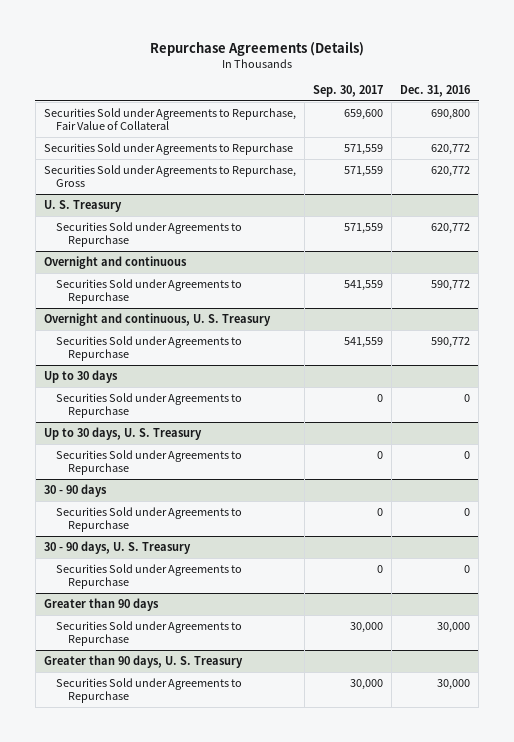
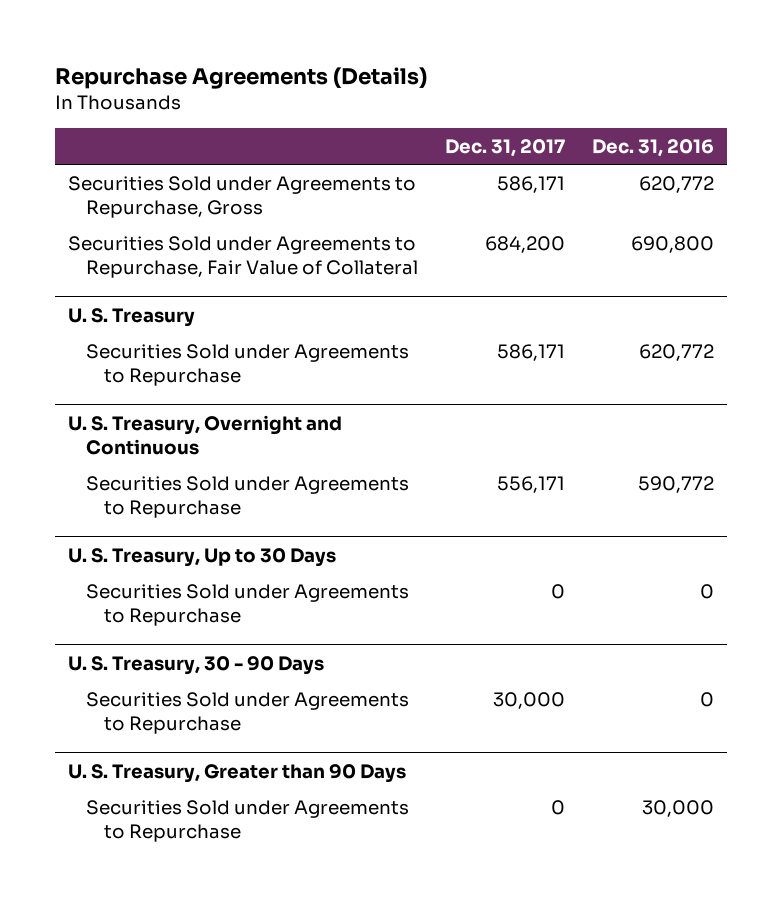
- | Sep. 30, 2017 | Dec. 31, 2016
+ | Dec. 31, 2017 | Dec. 31, 2016
- Securities Sold under Agreements to Repurchase | 571,559 | 620,772
moved down: Securities Sold under Agreements to Repurchase, Fair Value of Collateral | 684,200 | 690,800
- Overnight and continuous
- Securities Sold under Agreements to Repurchase | 541,559 | 590,772
- Overnight and continuous, U. S. Treasury
+ U. S. Treasury, Overnight and Continuous
- Up to 30 days
- Securities Sold under Agreements to Repurchase | 0 | 0
- Up to 30 days, U. S. Treasury
- Securities Sold under Agreements to Repurchase | 0 | 0
- 30 - 90 days
+ U. S. Treasury, Up to 30 Days
- 30 - 90 days, U. S. Treasury
+ U. S. Treasury, 30 - 90 Days
- Greater than 90 days
- Securities Sold under Agreements to Repurchase | 30,000 | 30,000
- Greater than 90 days, U. S. Treasury
+ U. S. Treasury, Greater than 90 Days

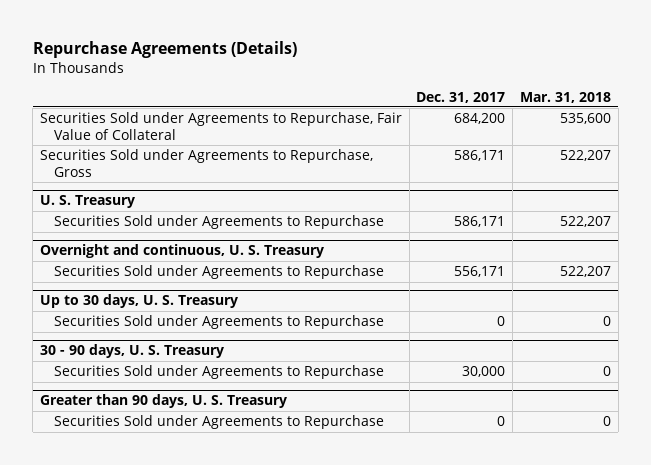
- | Dec. 31, 2017 | Dec. 31, 2016
+ | Dec. 31, 2017 | Mar. 31, 2018
moved down: Securities Sold under Agreements to Repurchase, Gross | 586,171 | 522,207
- U. S. Treasury, Overnight and Continuous
+ Overnight and continuous, U. S. Treasury
- U. S. Treasury, Up to 30 Days
+ Up to 30 days, U. S. Treasury
- U. S. Treasury, 30 - 90 Days
+ 30 - 90 days, U. S. Treasury
- U. S. Treasury, Greater than 90 Days
+ Greater than 90 days, U. S. Treasury

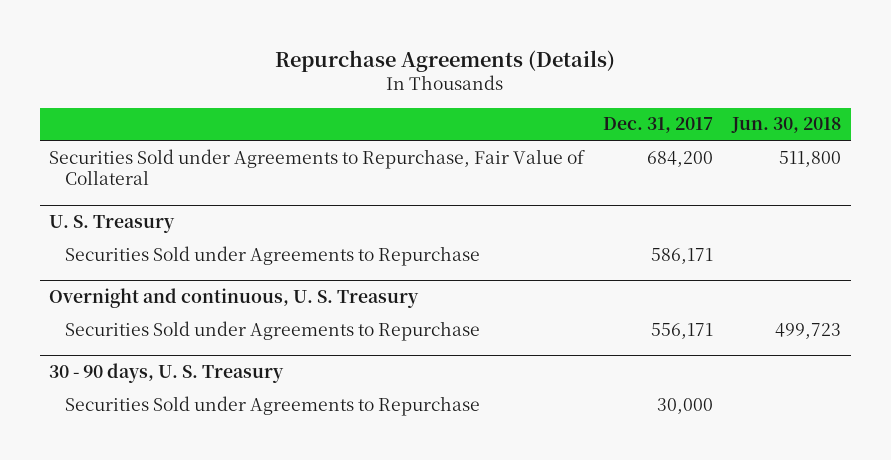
- | Dec. 31, 2017 | Mar. 31, 2018
+ | Dec. 31, 2017 | Jun. 30, 2018
- Securities Sold under Agreements to Repurchase, Gross | 586,171 | 522,207
- Up to 30 days, U. S. Treasury
- Securities Sold under Agreements to Repurchase | 0 | 0
- Greater than 90 days, U. S. Treasury
- Securities Sold under Agreements to Repurchase | 0 | 0

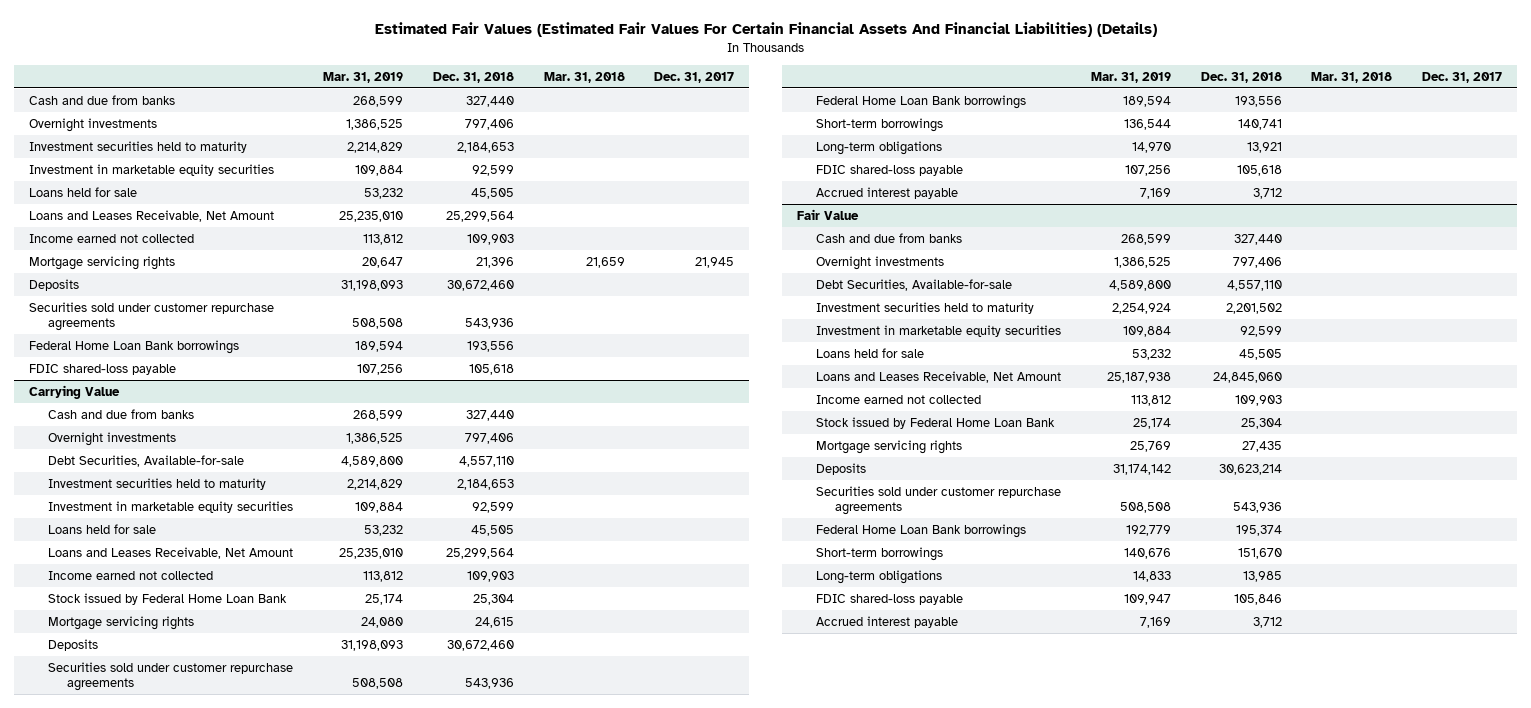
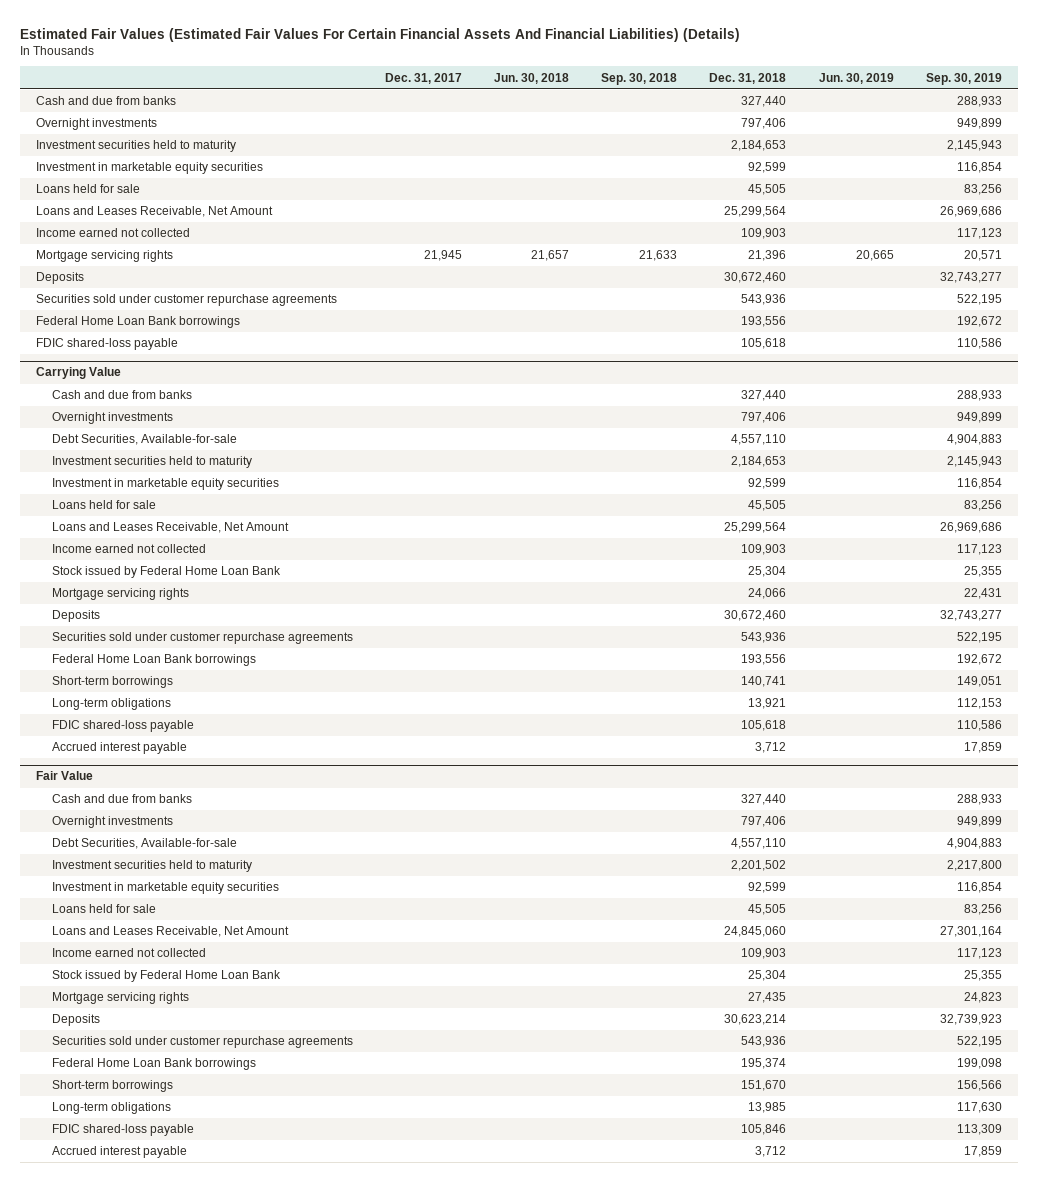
- | Mar. 31, 2019 | Dec. 31, 2018 | Mar. 31, 2018 | Dec. 31, 2017
+ | Dec. 31, 2017 | Jun. 30, 2018 | Sep. 30, 2018 | Dec. 31, 2018 | Jun. 30, 2019 | Sep. 30, 2019
@ Carrying Value
- Mortgage servicing rights | 24,080 | 24,615 | |
+ Mortgage servicing rights | | | | 24,066 | | 22,431

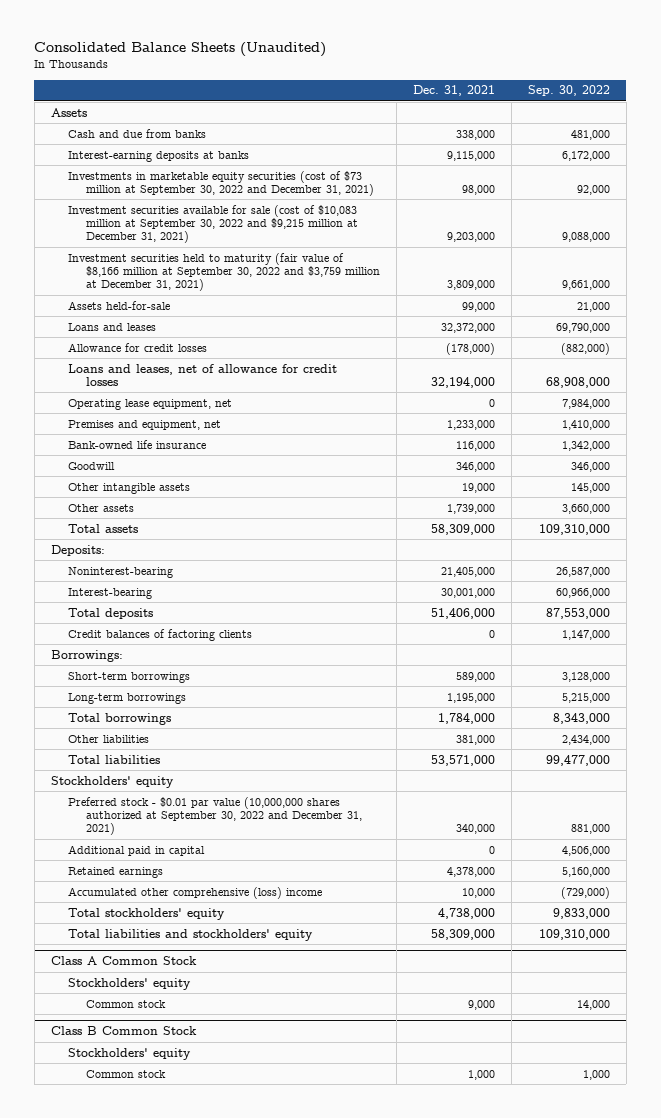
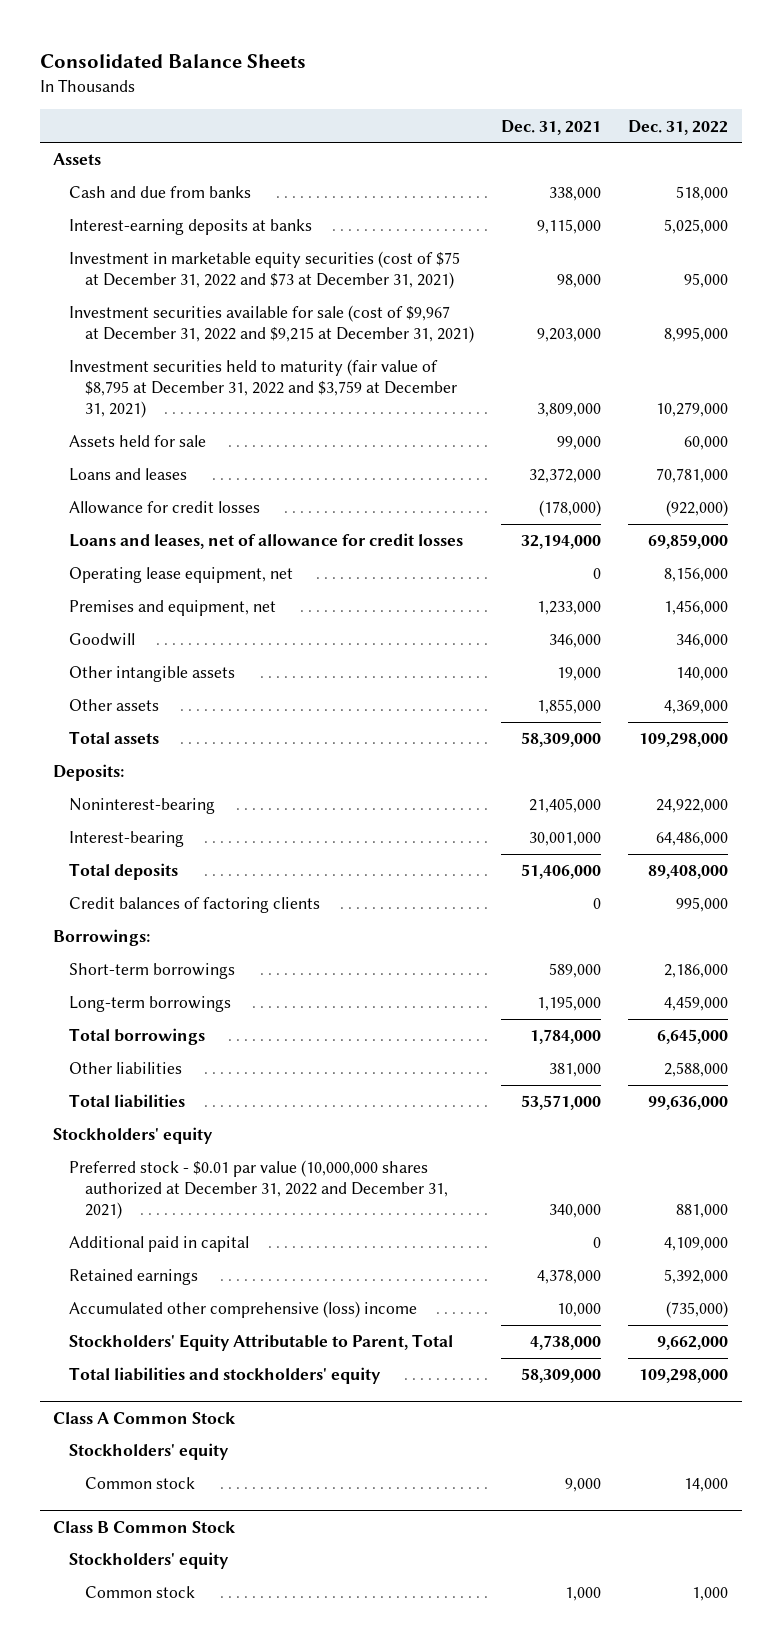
- Consolidated Balance Sheets (Unaudited)
+ Consolidated Balance Sheets
- | Dec. 31, 2021 | Sep. 30, 2022
+ | Dec. 31, 2021 | Dec. 31, 2022
- Investments in marketable equity securities (cost of $73 million at September 30, 2022 and December 31, 2021) | 98,000 | 92,000
- Investment securities available for sale (cost of $10,083 million at September 30, 2022 and $9,215 million at December 31, 2021) | 9,203,000 | 9,088,000
- Investment securities held to maturity (fair value of $8,166 million at September 30, 2022 and $3,759 million at December 31, 2021) | 3,809,000 | 9,661,000
- Assets held-for-sale | 99,000 | 21,000
+ Investment in marketable equity securities (cost of $75 at December 31, 2022 and $73 at December 31, 2021) | 98,000 | 95,000
+ Investment securities available for sale (cost of $9,967 at December 31, 2022 and $9,215 at December 31, 2021) | 9,203,000 | 8,995,000
+ Investment securities held to maturity (fair value of $8,795 at December 31, 2022 and $3,759 at December 31, 2021) | 3,809,000 | 10,279,000
+ Assets held for sale | 99,000 | 60,000
- Bank-owned life insurance | 116,000 | 1,342,000
- Other assets | 1,739,000 | 3,660,000
+ Other assets | 1,855,000 | 4,369,000
- Preferred stock - $0.01 par value (10,000,000 shares authorized at September 30, 2022 and December 31, 2021) | 340,000 | 881,000
+ Preferred stock - $0.01 par value (10,000,000 shares authorized at December 31, 2022 and December 31, 2021) | 340,000 | 881,000
- Total stockholders' equity | 4,738,000 | 9,833,000
+ Stockholders' Equity Attributable to Parent, Total | 4,738,000 | 9,662,000

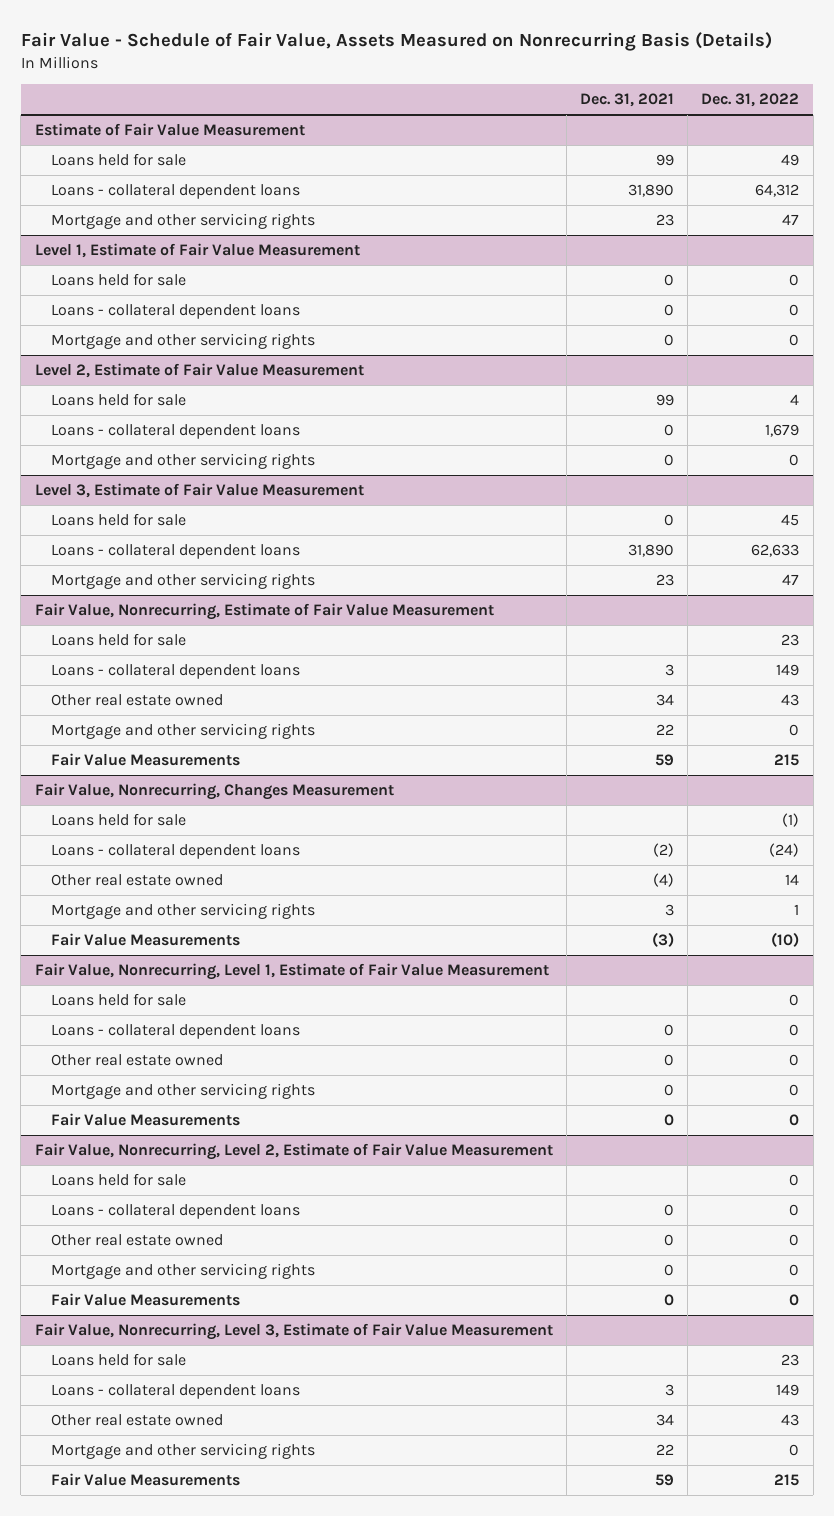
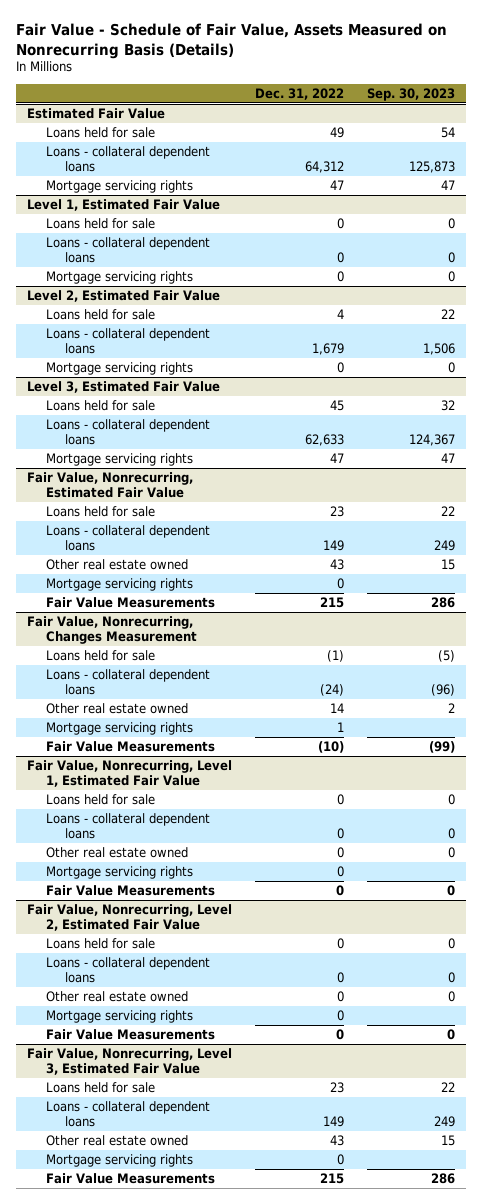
- | Dec. 31, 2021 | Dec. 31, 2022
+ | Dec. 31, 2022 | Sep. 30, 2023
- Estimate of Fair Value Measurement
+ Estimated Fair Value
- Mortgage and other servicing rights | 23 | 47
- Level 1, Estimate of Fair Value Measurement
+ Mortgage servicing rights | 47 | 47
+ Level 1, Estimated Fair Value
- Mortgage and other servicing rights | 0 | 0
- Level 2, Estimate of Fair Value Measurement
+ Mortgage servicing rights | 0 | 0
+ Level 2, Estimated Fair Value
- Mortgage and other servicing rights | 0 | 0
- Level 3, Estimate of Fair Value Measurement
+ Mortgage servicing rights | 0 | 0
+ Level 3, Estimated Fair Value
- Mortgage and other servicing rights | 23 | 47
- Fair Value, Nonrecurring, Estimate of Fair Value Measurement
+ Mortgage servicing rights | 47 | 47
+ Fair Value, Nonrecurring, Estimated Fair Value
- Mortgage and other servicing rights | 22 | 0
+ Mortgage servicing rights | 0 |
@ Fair Value, Nonrecurring, Changes Measurement
- Mortgage and other servicing rights | 3 | 1
+ Mortgage servicing rights | 1 |
- Fair Value, Nonrecurring, Level 1, Estimate of Fair Value Measurement
+ Fair Value, Nonrecurring, Level 1, Estimated Fair Value
- Mortgage and other servicing rights | 0 | 0
+ Mortgage servicing rights | 0 |
- Fair Value, Nonrecurring, Level 2, Estimate of Fair Value Measurement
+ Fair Value, Nonrecurring, Level 2, Estimated Fair Value
- Mortgage and other servicing rights | 0 | 0
+ Mortgage servicing rights | 0 |
- Fair Value, Nonrecurring, Level 3, Estimate of Fair Value Measurement
+ Fair Value, Nonrecurring, Level 3, Estimated Fair Value
- Mortgage and other servicing rights | 22 | 0
+ Mortgage servicing rights | 0 |

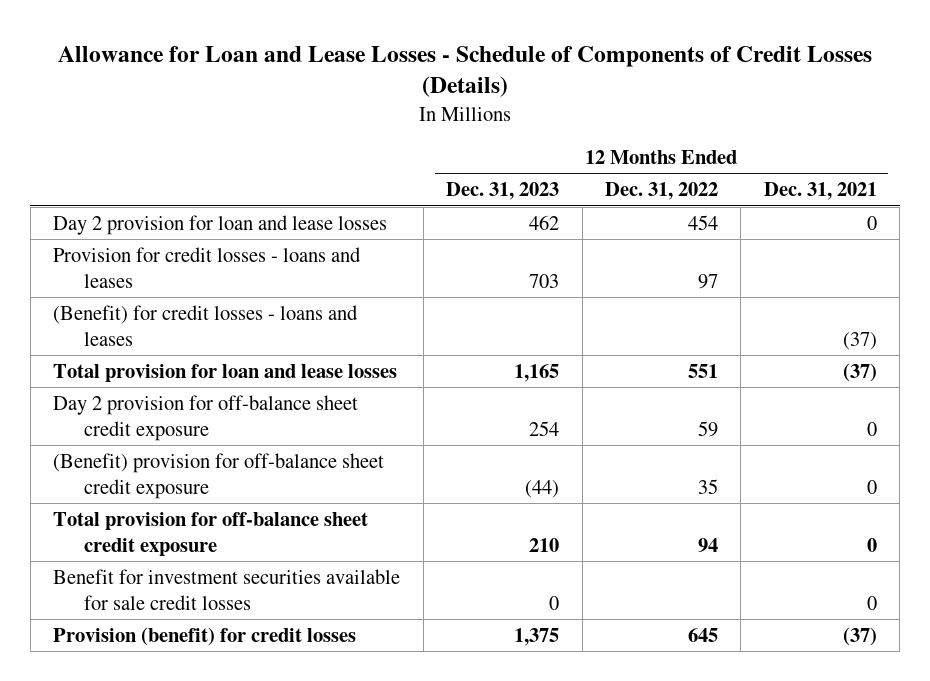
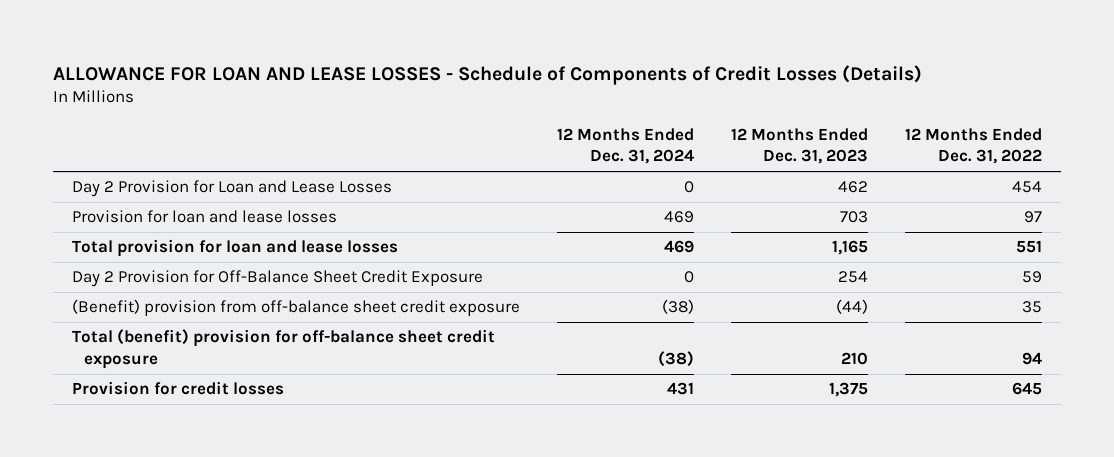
- Allowance for Loan and Lease Losses - Schedule of Components of Credit Losses (Details)
+ ALLOWANCE FOR LOAN AND LEASE LOSSES - Schedule of Components of Credit Losses (Details)
- | 12 Months Ended Dec. 31, 2023 | 12 Months Ended Dec. 31, 2022 | 12 Months Ended Dec. 31, 2021
+ | 12 Months Ended Dec. 31, 2024 | 12 Months Ended Dec. 31, 2023 | 12 Months Ended Dec. 31, 2022
- Day 2 provision for loan and lease losses | 462 | 454 | 0
- Provision for credit losses - loans and leases | 703 | 97 |
- (Benefit) for credit losses - loans and leases | | | (37)
+ Day 2 Provision for Loan and Lease Losses | 0 | 462 | 454
+ Provision for loan and lease losses | 469 | 703 | 97
- Day 2 provision for off-balance sheet credit exposure | 254 | 59 | 0
- (Benefit) provision for off-balance sheet credit exposure | (44) | 35 | 0
- Total provision for off-balance sheet credit exposure | 210 | 94 | 0
- Benefit for investment securities available for sale credit losses | 0 | | 0
- Provision (benefit) for credit losses | 1,375 | 645 | (37)
+ Day 2 Provision for Off-Balance Sheet Credit Exposure | 0 | 254 | 59
+ (Benefit) provision from off-balance sheet credit exposure | (38) | (44) | 35
+ Total (benefit) provision for off-balance sheet credit exposure | (38) | 210 | 94
+ Provision for credit losses | 431 | 1,375 | 645

